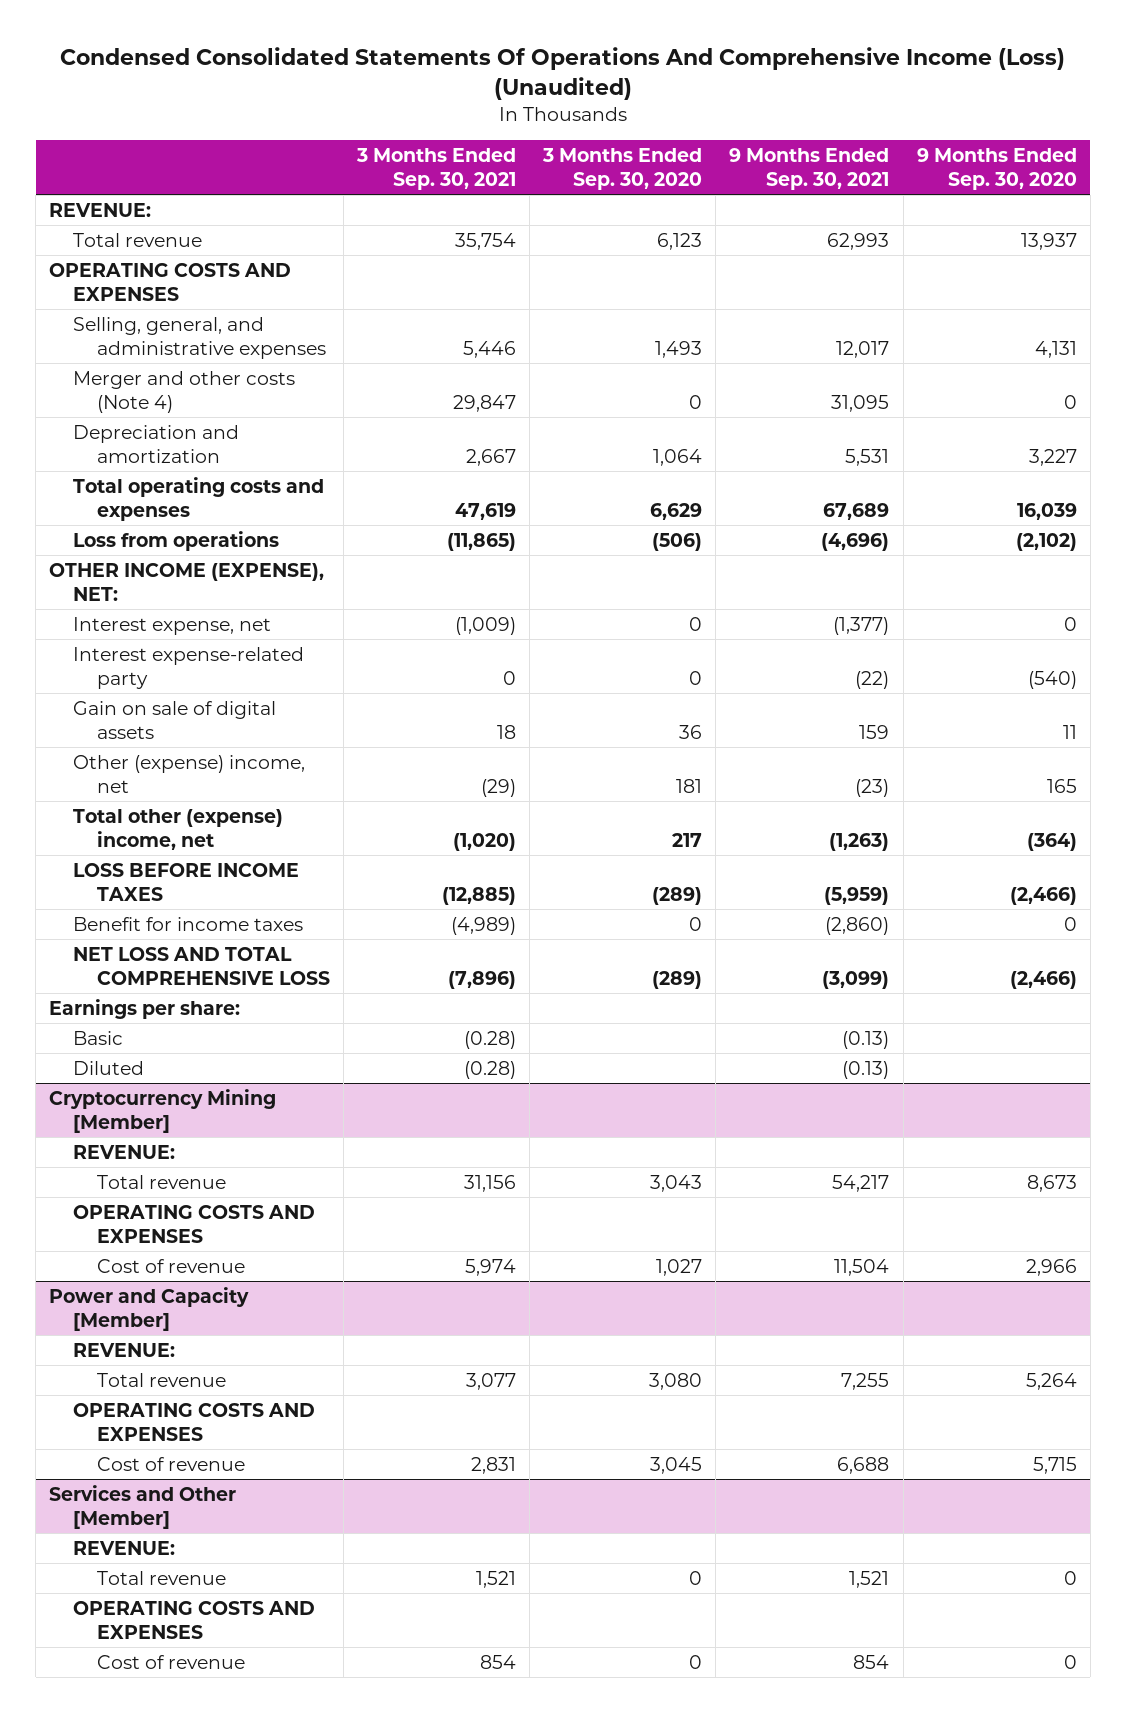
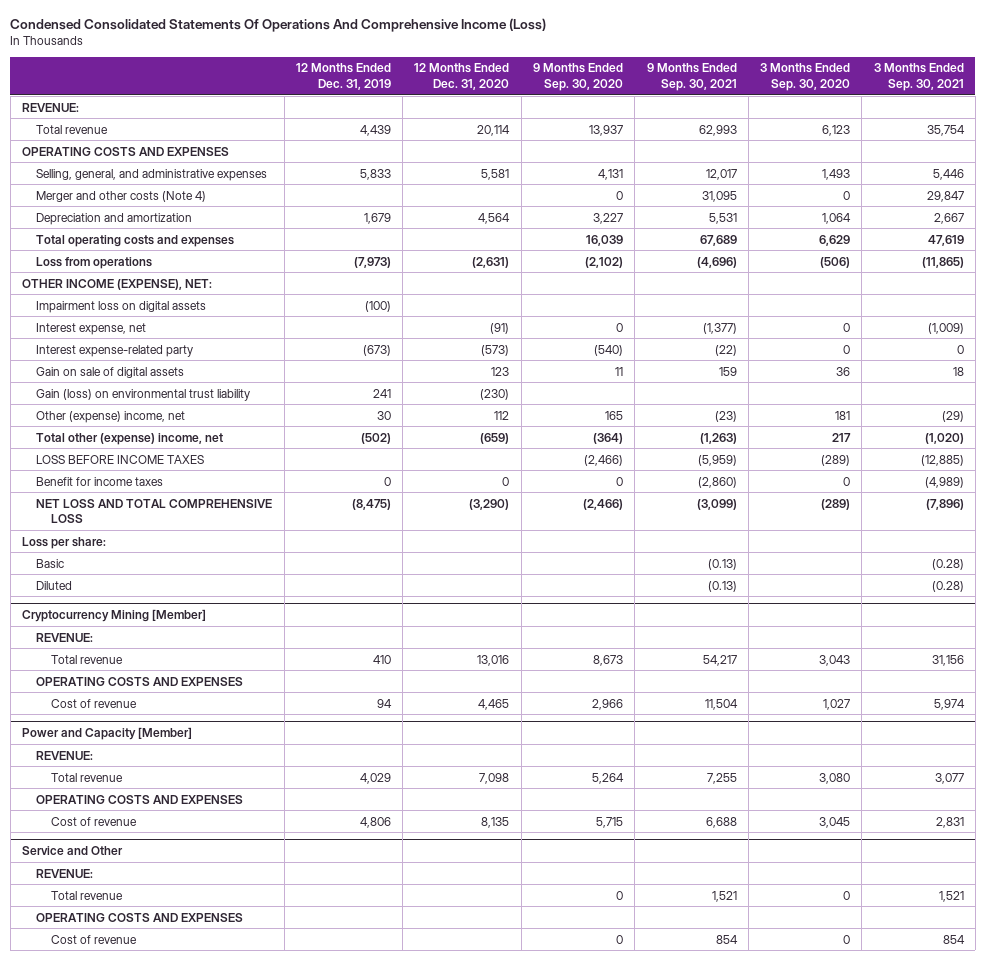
- Condensed Consolidated Statements Of Operations And Comprehensive Income (Loss) (Unaudited)
+ Condensed Consolidated Statements Of Operations And Comprehensive Income (Loss)
- | 3 Months Ended Sep. 30, 2021 | 3 Months Ended Sep. 30, 2020 | 9 Months Ended Sep. 30, 2021 | 9 Months Ended Sep. 30, 2020
+ | 12 Months Ended Dec. 31, 2019 | 12 Months Ended Dec. 31, 2020 | 9 Months Ended Sep. 30, 2020 | 9 Months Ended Sep. 30, 2021 | 3 Months Ended Sep. 30, 2020 | 3 Months Ended Sep. 30, 2021
+ Impairment loss on digital assets | (100) | | | | |
+ Gain (loss) on environmental trust liability | 241 | (230) | | | |
- Earnings per share:
+ Loss per share:
- Services and Other [Member]
+ Service and Other

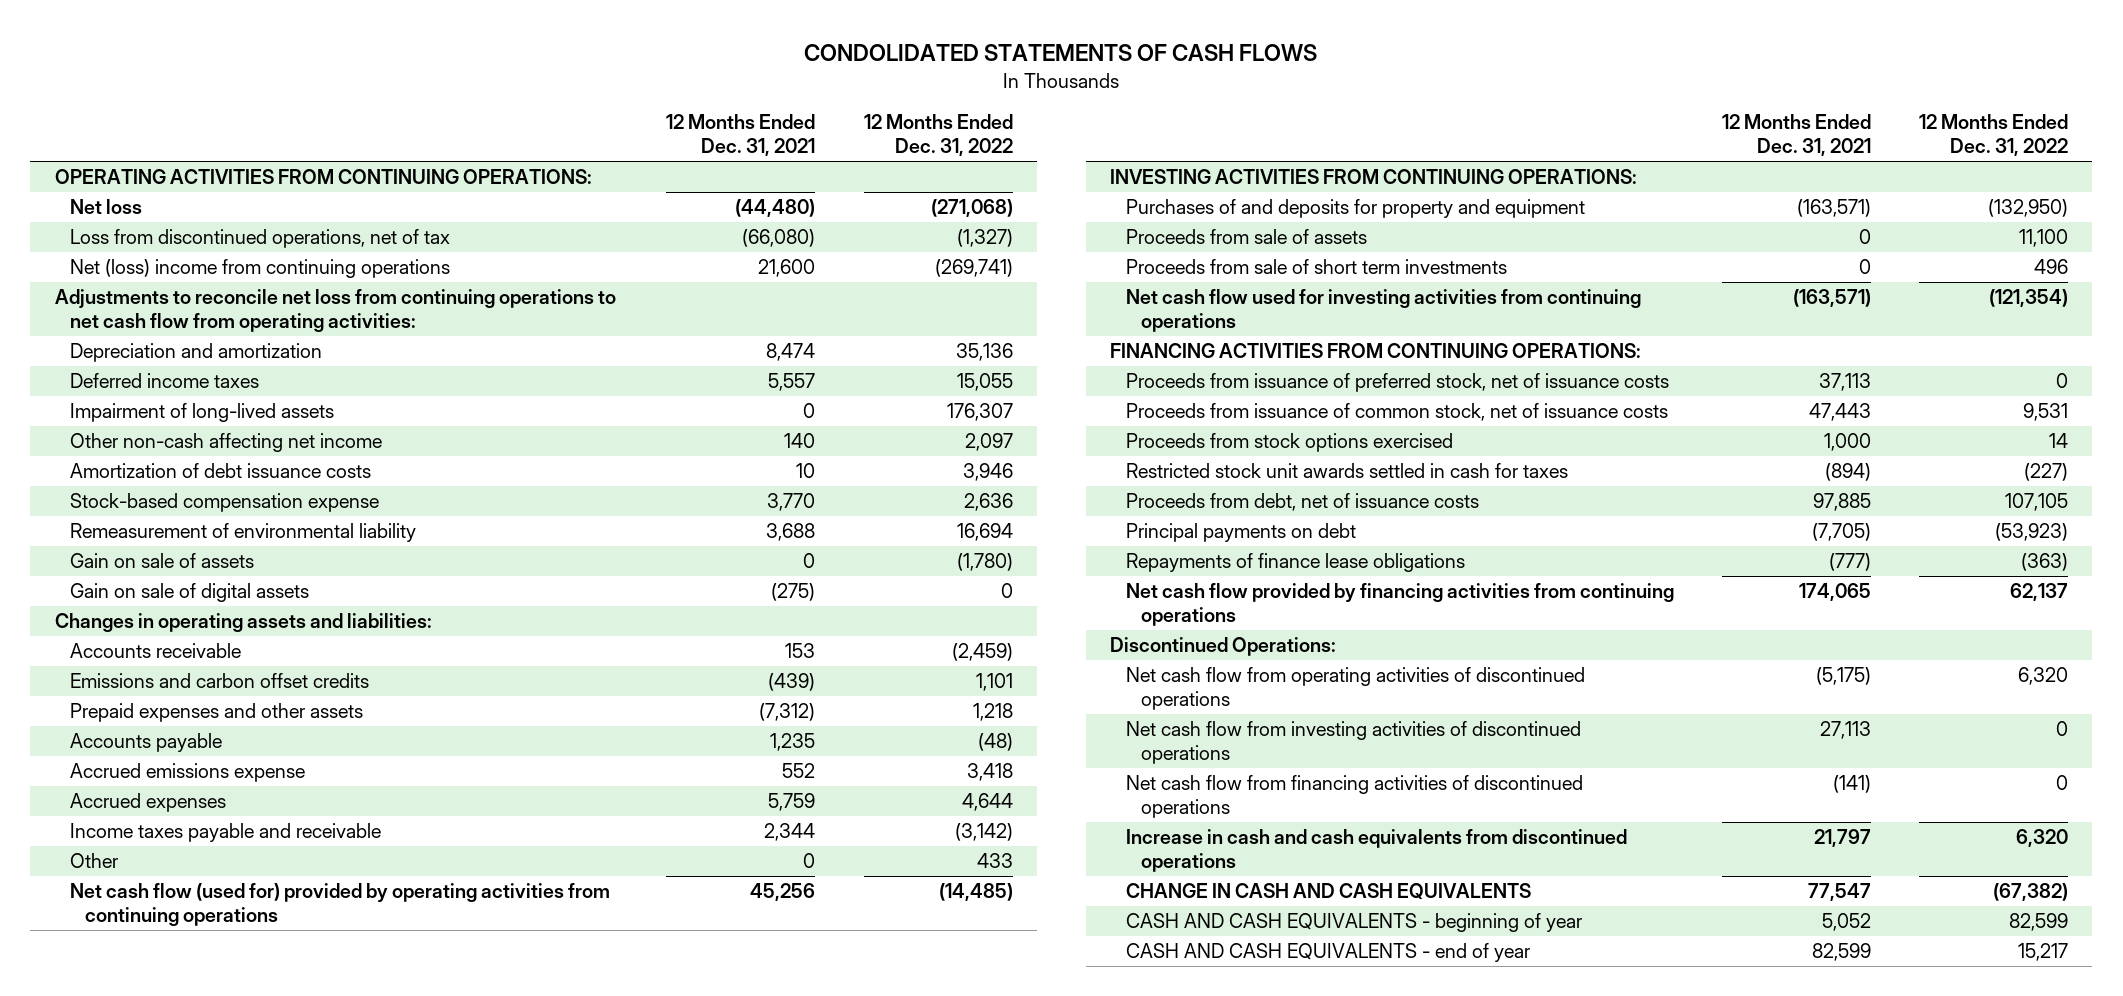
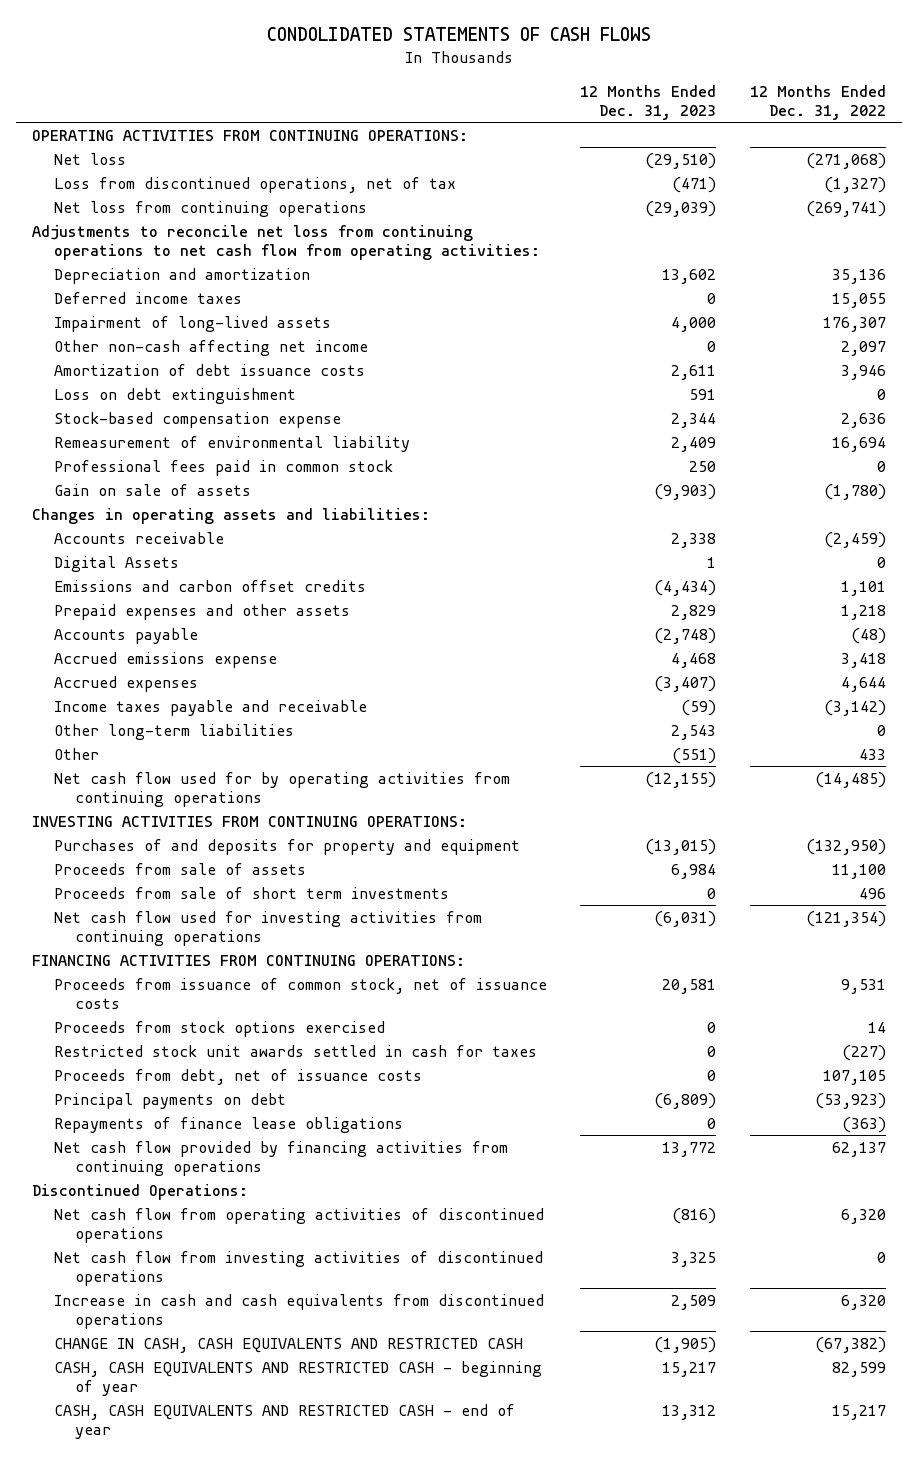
- | 12 Months Ended Dec. 31, 2021 | 12 Months Ended Dec. 31, 2022
+ | 12 Months Ended Dec. 31, 2023 | 12 Months Ended Dec. 31, 2022
- Net (loss) income from continuing operations | 21,600 | (269,741)
+ Net loss from continuing operations | (29,039) | (269,741)
+ Loss on debt extinguishment | 591 | 0
+ Professional fees paid in common stock | 250 | 0
- Gain on sale of digital assets | (275) | 0
+ Digital Assets | 1 | 0
+ Other long-term liabilities | 2,543 | 0
- Net cash flow (used for) provided by operating activities from continuing operations | 45,256 | (14,485)
+ Net cash flow used for by operating activities from continuing operations | (12,155) | (14,485)
- Proceeds from issuance of preferred stock, net of issuance costs | 37,113 | 0
- Net cash flow from financing activities of discontinued operations | (141) | 0
- CHANGE IN CASH AND CASH EQUIVALENTS | 77,547 | (67,382)
- CASH AND CASH EQUIVALENTS - beginning of year | 5,052 | 82,599
- CASH AND CASH EQUIVALENTS - end of year | 82,599 | 15,217
+ CHANGE IN CASH, CASH EQUIVALENTS AND RESTRICTED CASH | (1,905) | (67,382)
+ CASH, CASH EQUIVALENTS AND RESTRICTED CASH - beginning of year | 15,217 | 82,599
+ CASH, CASH EQUIVALENTS AND RESTRICTED CASH - end of year | 13,312 | 15,217

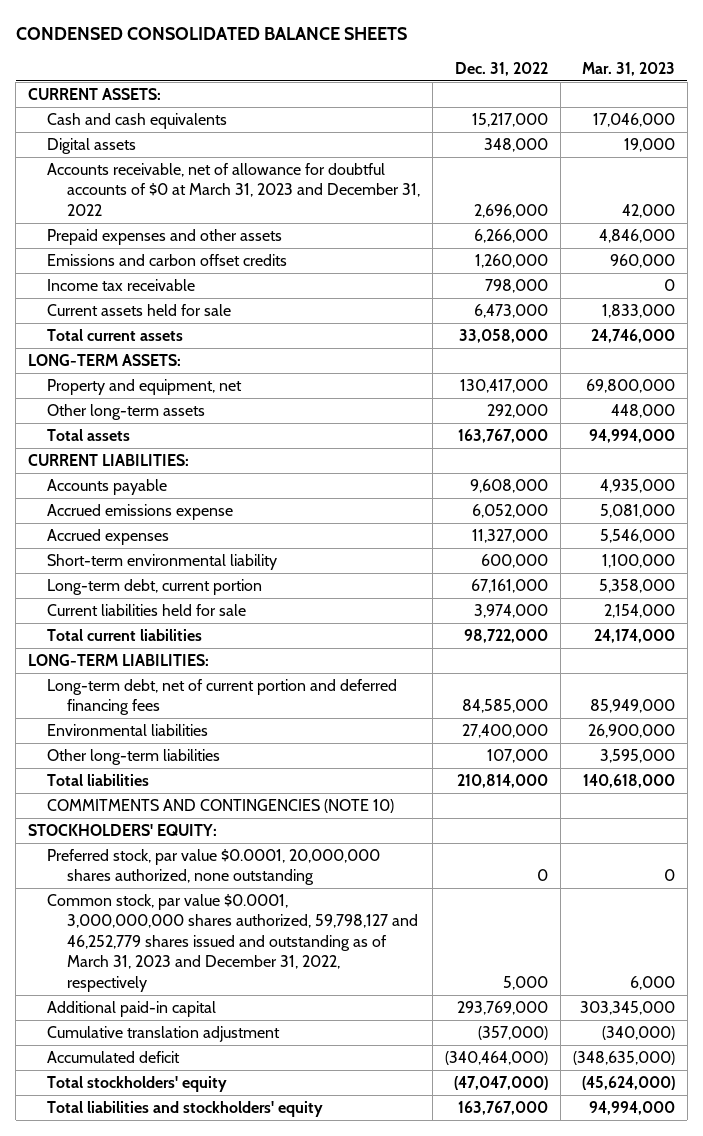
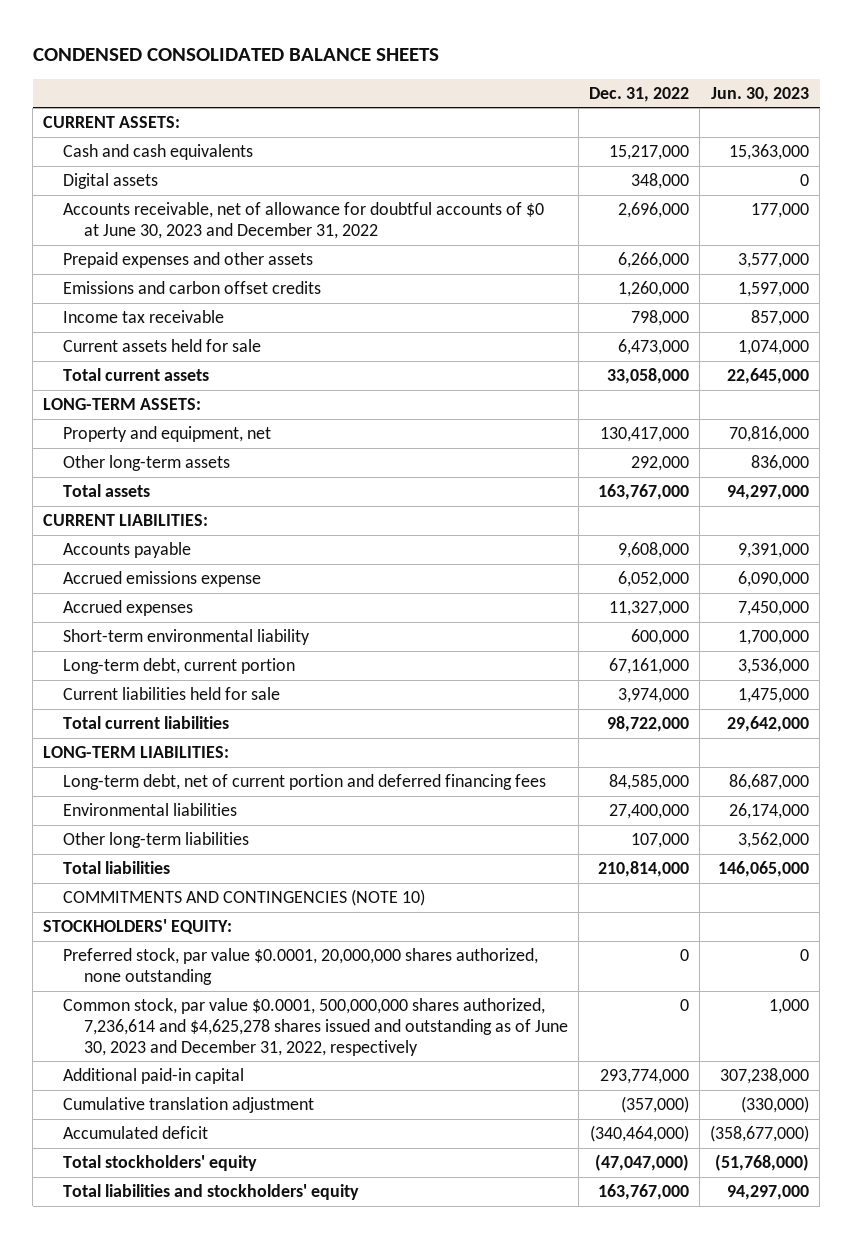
- | Dec. 31, 2022 | Mar. 31, 2023
+ | Dec. 31, 2022 | Jun. 30, 2023
- Accounts receivable, net of allowance for doubtful accounts of $0 at March 31, 2023 and December 31, 2022 | 2,696,000 | 42,000
+ Accounts receivable, net of allowance for doubtful accounts of $0 at June 30, 2023 and December 31, 2022 | 2,696,000 | 177,000
- Common stock, par value $0.0001, 3,000,000,000 shares authorized, 59,798,127 and 46,252,779 shares issued and outstanding as of March 31, 2023 and December 31, 2022, respectively | 5,000 | 6,000
- Additional paid-in capital | 293,769,000 | 303,345,000
+ Common stock, par value $0.0001, 500,000,000 shares authorized, 7,236,614 and $4,625,278 shares issued and outstanding as of June 30, 2023 and December 31, 2022, respectively | 0 | 1,000
+ Additional paid-in capital | 293,774,000 | 307,238,000

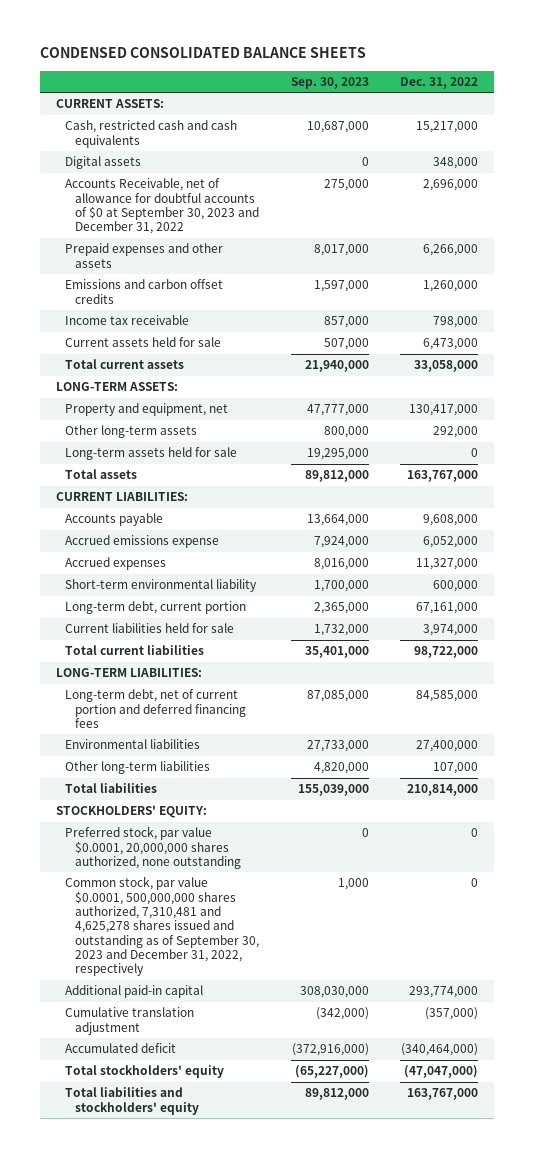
- | Dec. 31, 2022 | Jun. 30, 2023
+ | Sep. 30, 2023 | Dec. 31, 2022
- Cash and cash equivalents | 15,217,000 | 15,363,000
+ Cash, restricted cash and cash equivalents | 10,687,000 | 15,217,000
- Accounts receivable, net of allowance for doubtful accounts of $0 at June 30, 2023 and December 31, 2022 | 2,696,000 | 177,000
+ Accounts Receivable, net of allowance for doubtful accounts of $0 at September 30, 2023 and December 31, 2022 | 275,000 | 2,696,000
+ Long-term assets held for sale | 19,295,000 | 0
- COMMITMENTS AND CONTINGENCIES (NOTE 10)
- Common stock, par value $0.0001, 500,000,000 shares authorized, 7,236,614 and $4,625,278 shares issued and outstanding as of June 30, 2023 and December 31, 2022, respectively | 0 | 1,000
+ Common stock, par value $0.0001, 500,000,000 shares authorized, 7,310,481 and 4,625,278 shares issued and outstanding as of September 30, 2023 and December 31, 2022, respectively | 1,000 | 0

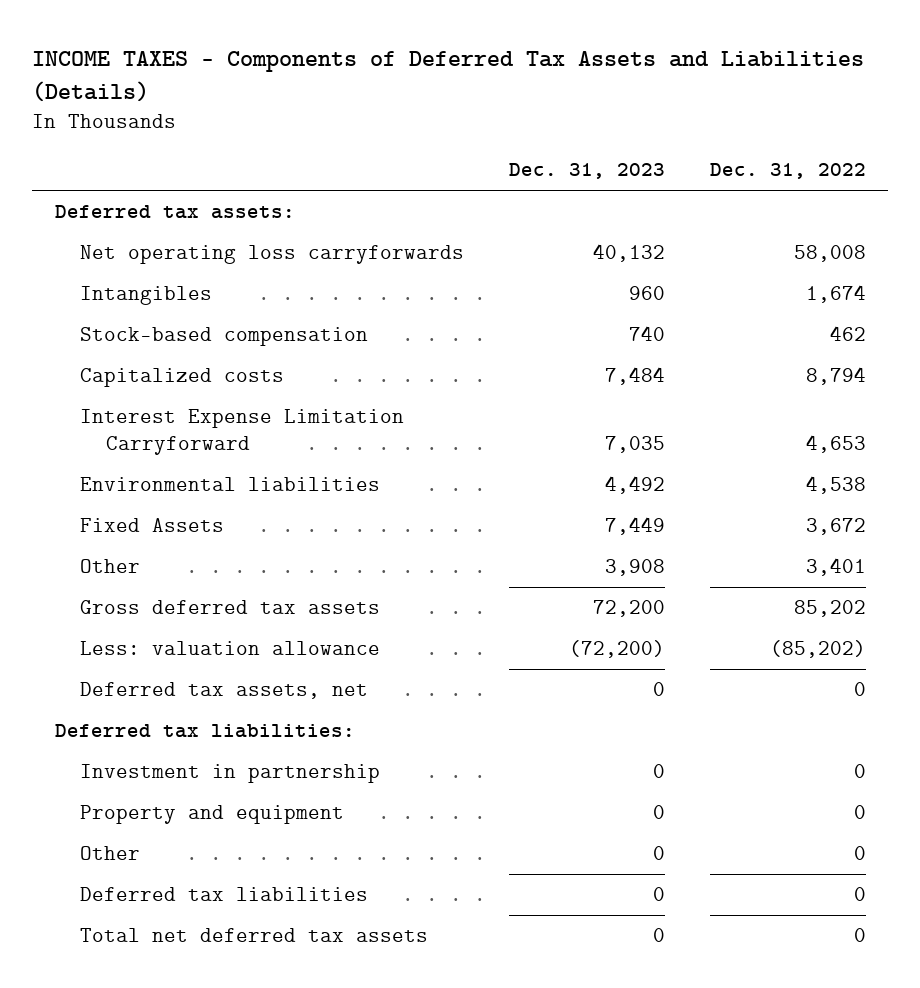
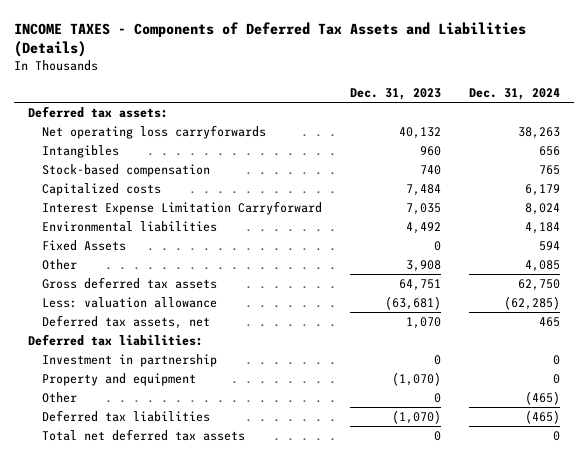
- | Dec. 31, 2023 | Dec. 31, 2022
+ | Dec. 31, 2023 | Dec. 31, 2024
- Fixed Assets | 7,449 | 3,672
+ Fixed Assets | 0 | 594
- Gross deferred tax assets | 72,200 | 85,202
- Less: valuation allowance | (72,200) | (85,202)
- Deferred tax assets, net | 0 | 0
+ Gross deferred tax assets | 64,751 | 62,750
+ Less: valuation allowance | (63,681) | (62,285)
+ Deferred tax assets, net | 1,070 | 465
- Property and equipment | 0 | 0
+ Property and equipment | (1,070) | 0
- Deferred tax liabilities | 0 | 0
+ Deferred tax liabilities | (1,070) | (465)

